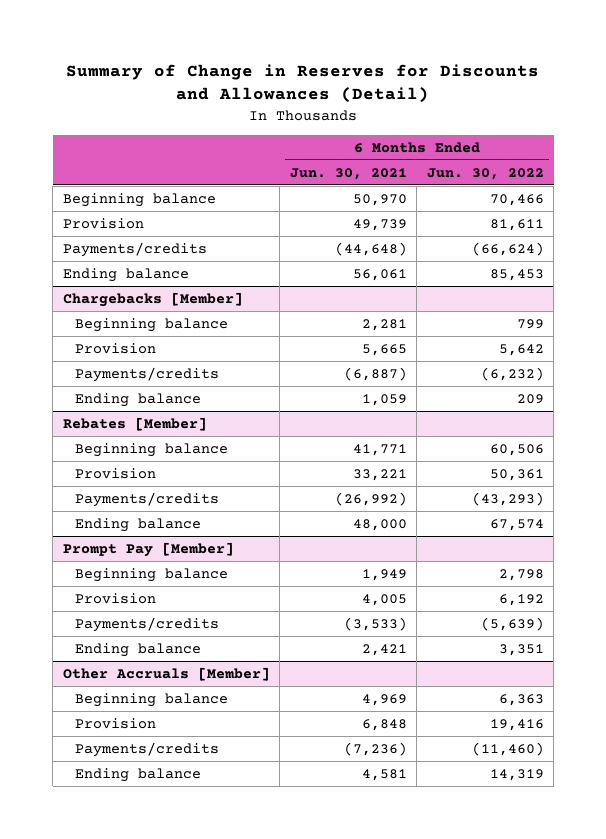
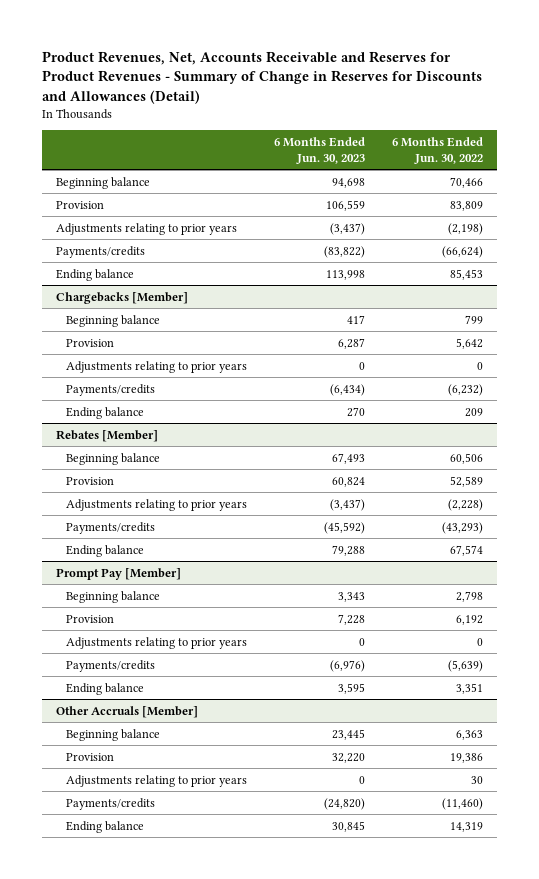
- Summary of Change in Reserves for Discounts and Allowances (Detail)
+ Product Revenues, Net, Accounts Receivable and Reserves for Product Revenues - Summary of Change in Reserves for Discounts and Allowances (Detail)
- | 6 Months Ended Jun. 30, 2021 | 6 Months Ended Jun. 30, 2022
+ | 6 Months Ended Jun. 30, 2023 | 6 Months Ended Jun. 30, 2022
- Provision | 49,739 | 81,611
+ Provision | 106,559 | 83,809
+ Adjustments relating to prior years | (3,437) | (2,198)
@ Chargebacks [Member]
+ Adjustments relating to prior years | 0 | 0
@ Rebates [Member]
- Provision | 33,221 | 50,361
+ Provision | 60,824 | 52,589
+ Adjustments relating to prior years | (3,437) | (2,228)
@ Prompt Pay [Member]
+ Adjustments relating to prior years | 0 | 0
@ Other Accruals [Member]
- Provision | 6,848 | 19,416
+ Provision | 32,220 | 19,386
+ Adjustments relating to prior years | 0 | 30

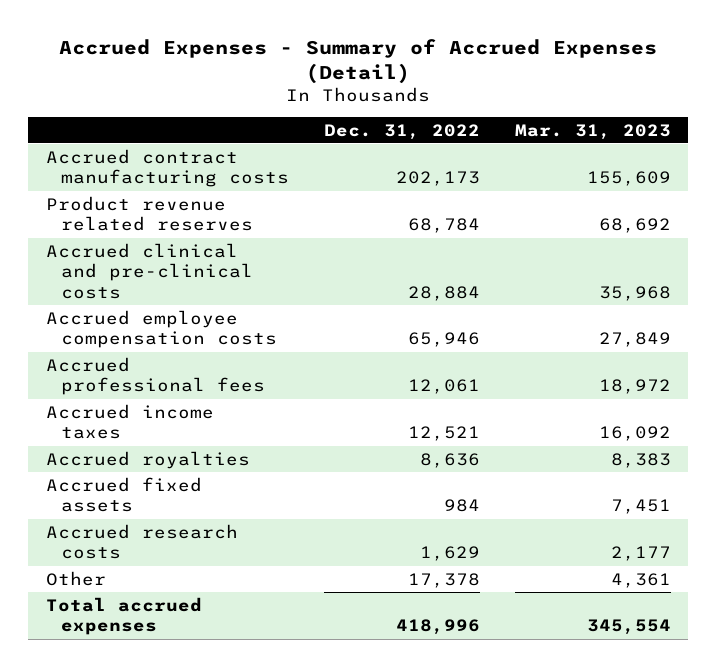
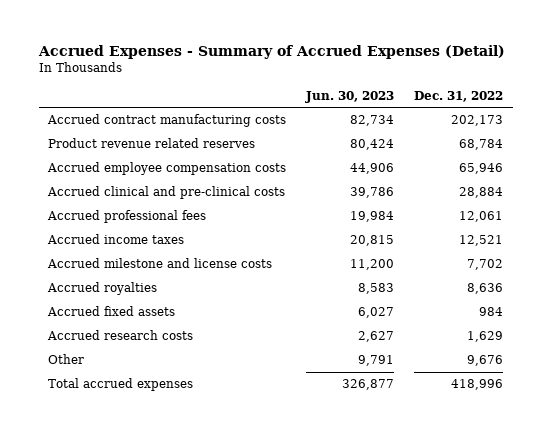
- | Dec. 31, 2022 | Mar. 31, 2023
+ | Jun. 30, 2023 | Dec. 31, 2022
moved down: Accrued clinical and pre-clinical costs | 39,786 | 28,884
+ Accrued milestone and license costs | 11,200 | 7,702
- Other | 17,378 | 4,361
+ Other | 9,791 | 9,676

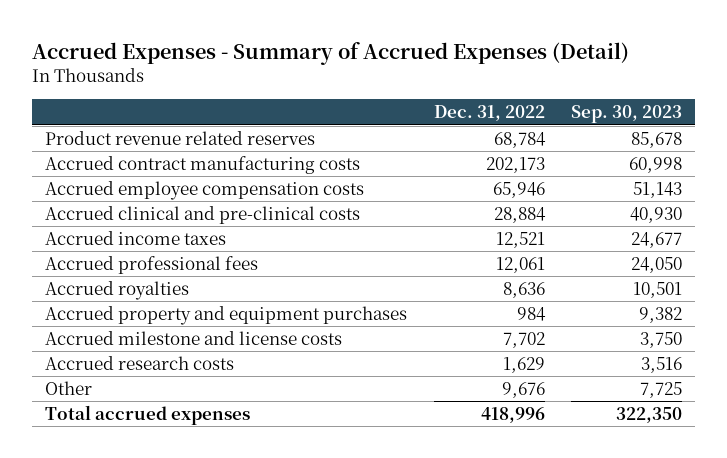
- | Jun. 30, 2023 | Dec. 31, 2022
+ | Dec. 31, 2022 | Sep. 30, 2023
moved down: Accrued contract manufacturing costs | 202,173 | 60,998
moved down: Accrued professional fees | 12,061 | 24,050
- Accrued fixed assets | 6,027 | 984
+ Accrued property and equipment purchases | 984 | 9,382
moved down: Accrued milestone and license costs | 7,702 | 3,750

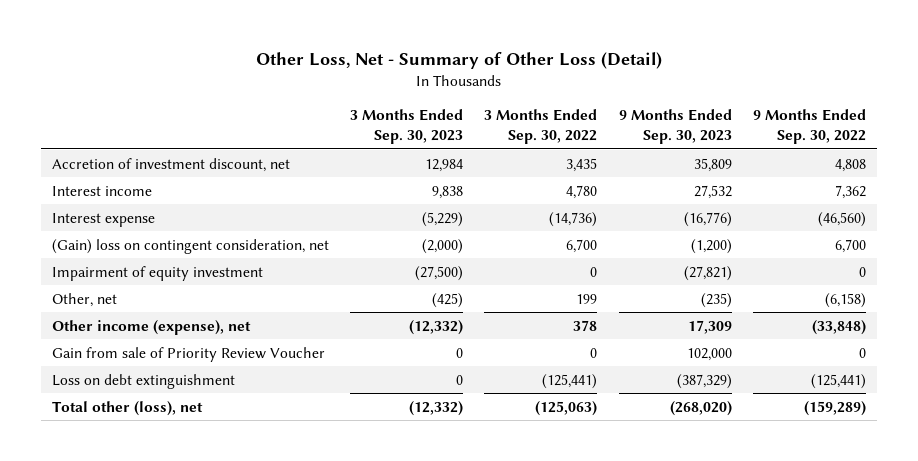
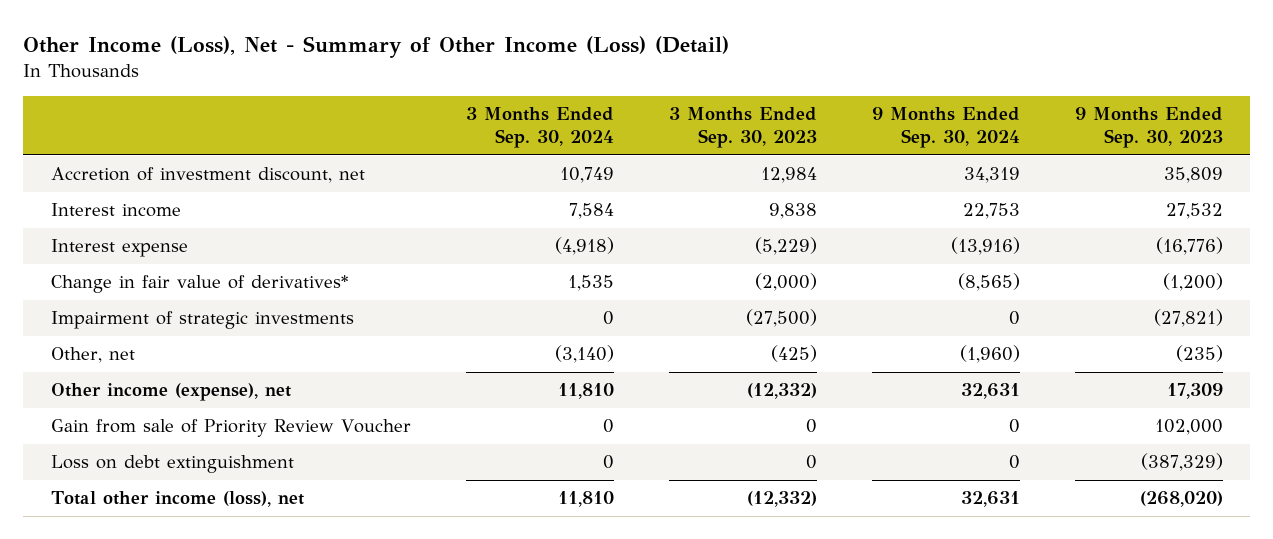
- Other Loss, Net - Summary of Other Loss (Detail)
+ Other Income (Loss), Net - Summary of Other Income (Loss) (Detail)
- | 3 Months Ended Sep. 30, 2023 | 3 Months Ended Sep. 30, 2022 | 9 Months Ended Sep. 30, 2023 | 9 Months Ended Sep. 30, 2022
+ | 3 Months Ended Sep. 30, 2024 | 3 Months Ended Sep. 30, 2023 | 9 Months Ended Sep. 30, 2024 | 9 Months Ended Sep. 30, 2023
- (Gain) loss on contingent consideration, net | (2,000) | 6,700 | (1,200) | 6,700
- Impairment of equity investment | (27,500) | 0 | (27,821) | 0
+ Change in fair value of derivatives* | 1,535 | (2,000) | (8,565) | (1,200)
+ Impairment of strategic investments | 0 | (27,500) | 0 | (27,821)
- Total other (loss), net | (12,332) | (125,063) | (268,020) | (159,289)
+ Total other income (loss), net | 11,810 | (12,332) | 32,631 | (268,020)

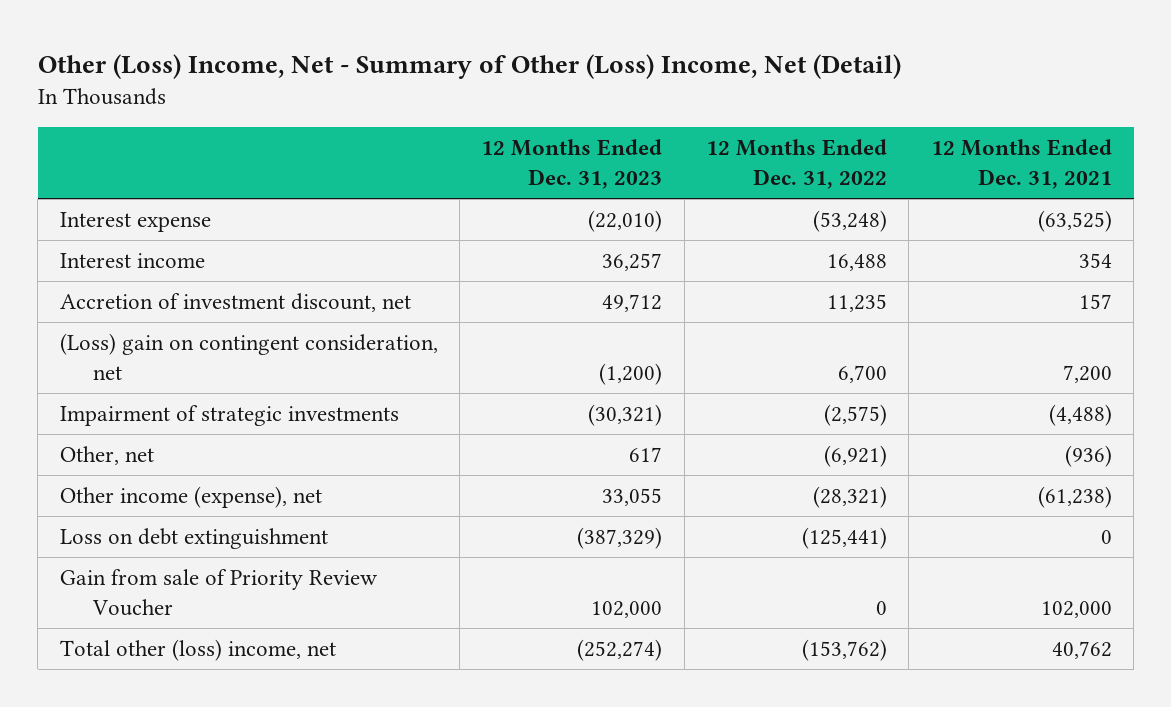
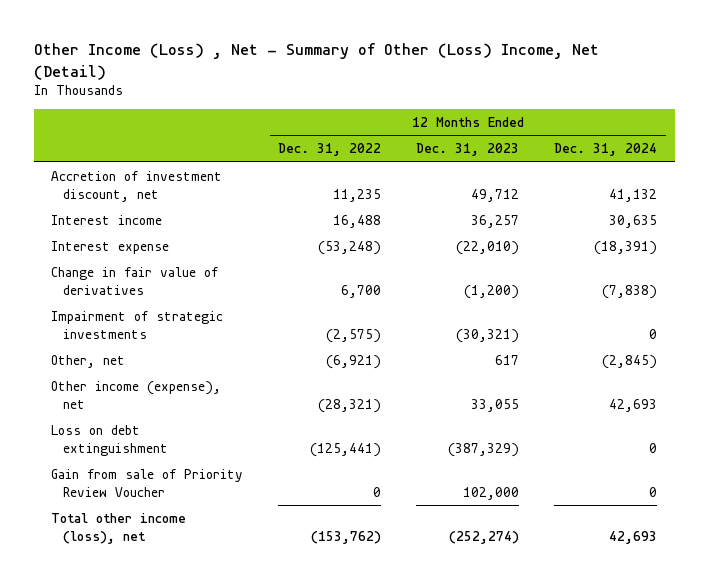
- Other (Loss) Income, Net - Summary of Other (Loss) Income, Net (Detail)
+ Other Income (Loss) , Net - Summary of Other (Loss) Income, Net (Detail)
- | 12 Months Ended Dec. 31, 2023 | 12 Months Ended Dec. 31, 2022 | 12 Months Ended Dec. 31, 2021
+ | 12 Months Ended Dec. 31, 2022 | 12 Months Ended Dec. 31, 2023 | 12 Months Ended Dec. 31, 2024
- (Loss) gain on contingent consideration, net | (1,200) | 6,700 | 7,200
moved down: Interest income | 16,488 | 36,257 | 30,635
moved down: Interest expense | (53,248) | (22,010) | (18,391)
+ Change in fair value of derivatives | 6,700 | (1,200) | (7,838)
- Total other (loss) income, net | (252,274) | (153,762) | 40,762
+ Total other income (loss), net | (153,762) | (252,274) | 42,693

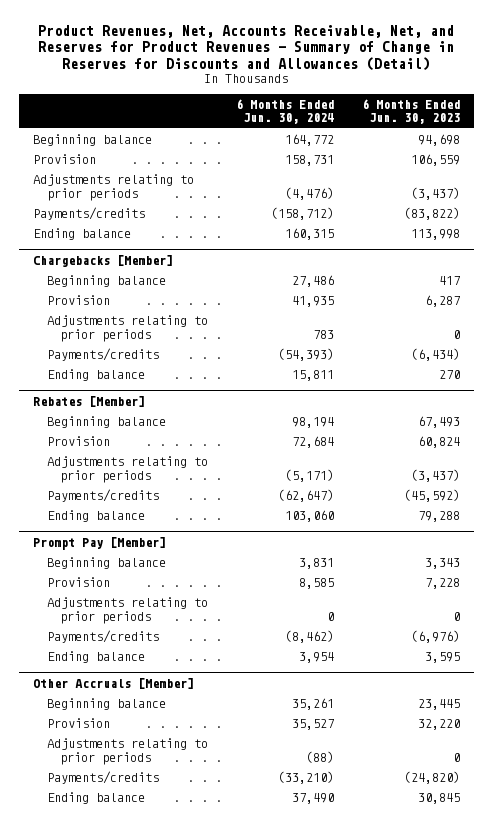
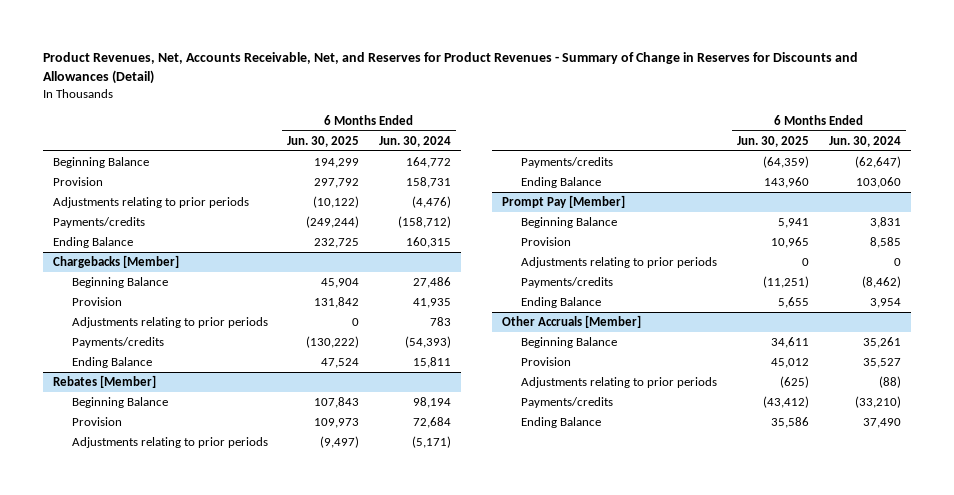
- | 6 Months Ended Jun. 30, 2024 | 6 Months Ended Jun. 30, 2023
+ | 6 Months Ended Jun. 30, 2025 | 6 Months Ended Jun. 30, 2024
- Beginning balance | 164,772 | 94,698
+ Beginning Balance | 194,299 | 164,772
- Ending balance | 160,315 | 113,998
+ Ending Balance | 232,725 | 160,315
@ Chargebacks [Member]
- Beginning balance | 27,486 | 417
+ Beginning Balance | 45,904 | 27,486
- Ending balance | 15,811 | 270
+ Ending Balance | 47,524 | 15,811
@ Rebates [Member]
- Beginning balance | 98,194 | 67,493
+ Beginning Balance | 107,843 | 98,194
- Ending balance | 103,060 | 79,288
+ Ending Balance | 143,960 | 103,060
@ Prompt Pay [Member]
- Beginning balance | 3,831 | 3,343
+ Beginning Balance | 5,941 | 3,831
- Ending balance | 3,954 | 3,595
+ Ending Balance | 5,655 | 3,954
@ Other Accruals [Member]
- Beginning balance | 35,261 | 23,445
+ Beginning Balance | 34,611 | 35,261
- Ending balance | 37,490 | 30,845
+ Ending Balance | 35,586 | 37,490

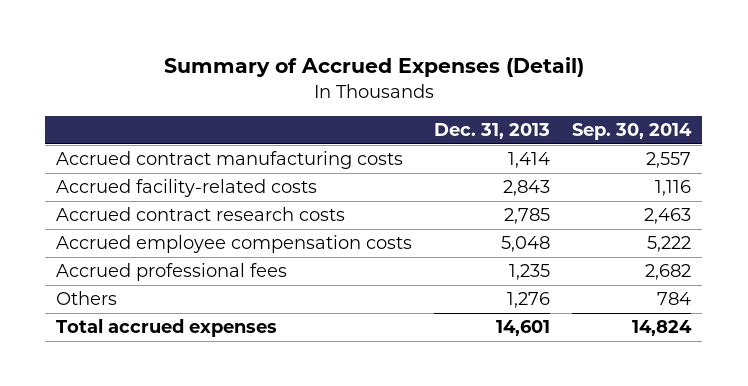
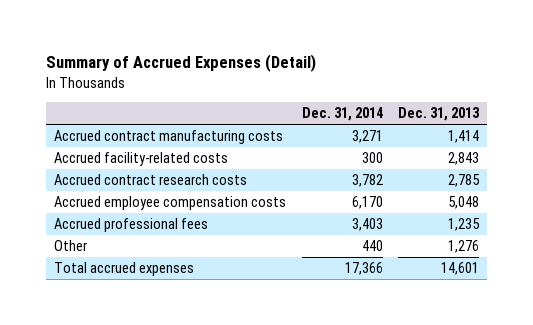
- | Dec. 31, 2013 | Sep. 30, 2014
+ | Dec. 31, 2014 | Dec. 31, 2013
- Others | 1,276 | 784
+ Other | 440 | 1,276

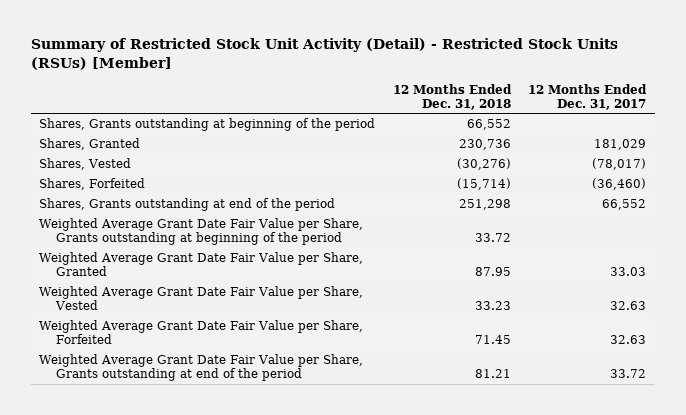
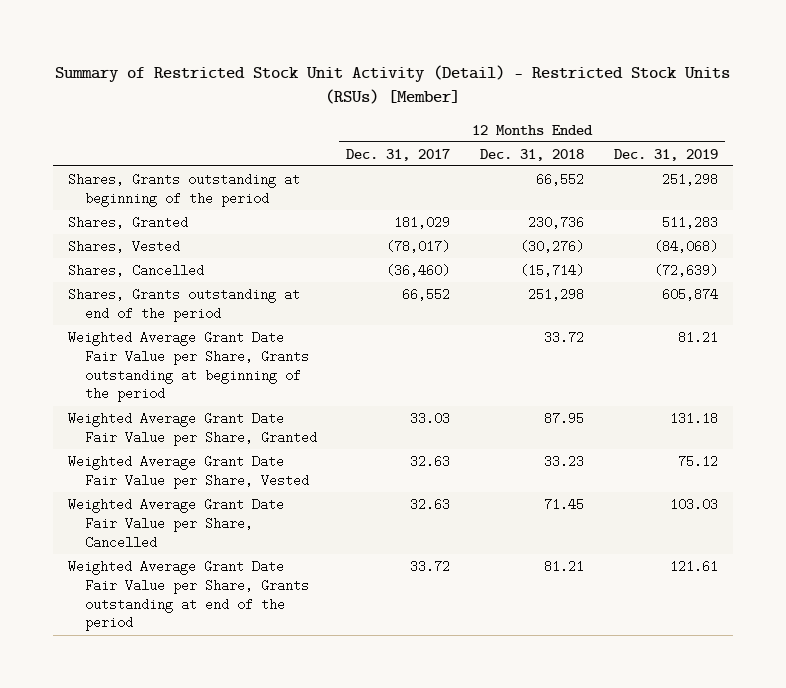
- | 12 Months Ended Dec. 31, 2018 | 12 Months Ended Dec. 31, 2017
+ | 12 Months Ended Dec. 31, 2017 | 12 Months Ended Dec. 31, 2018 | 12 Months Ended Dec. 31, 2019
- Shares, Forfeited | (15,714) | (36,460)
+ Shares, Cancelled | (36,460) | (15,714) | (72,639)
- Weighted Average Grant Date Fair Value per Share, Forfeited | 71.45 | 32.63
+ Weighted Average Grant Date Fair Value per Share, Cancelled | 32.63 | 71.45 | 103.03

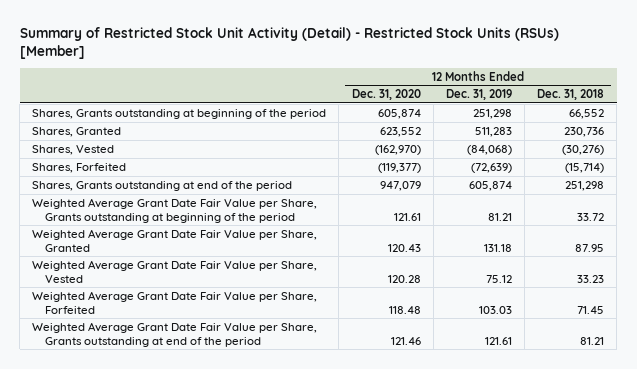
- | 12 Months Ended Dec. 31, 2017 | 12 Months Ended Dec. 31, 2018 | 12 Months Ended Dec. 31, 2019
+ | 12 Months Ended Dec. 31, 2020 | 12 Months Ended Dec. 31, 2019 | 12 Months Ended Dec. 31, 2018
- Shares, Cancelled | (36,460) | (15,714) | (72,639)
+ Shares, Forfeited | (119,377) | (72,639) | (15,714)
- Weighted Average Grant Date Fair Value per Share, Cancelled | 32.63 | 71.45 | 103.03
+ Weighted Average Grant Date Fair Value per Share, Forfeited | 118.48 | 103.03 | 71.45

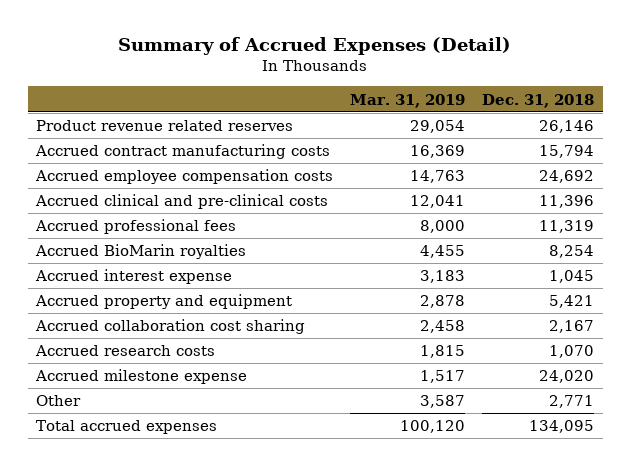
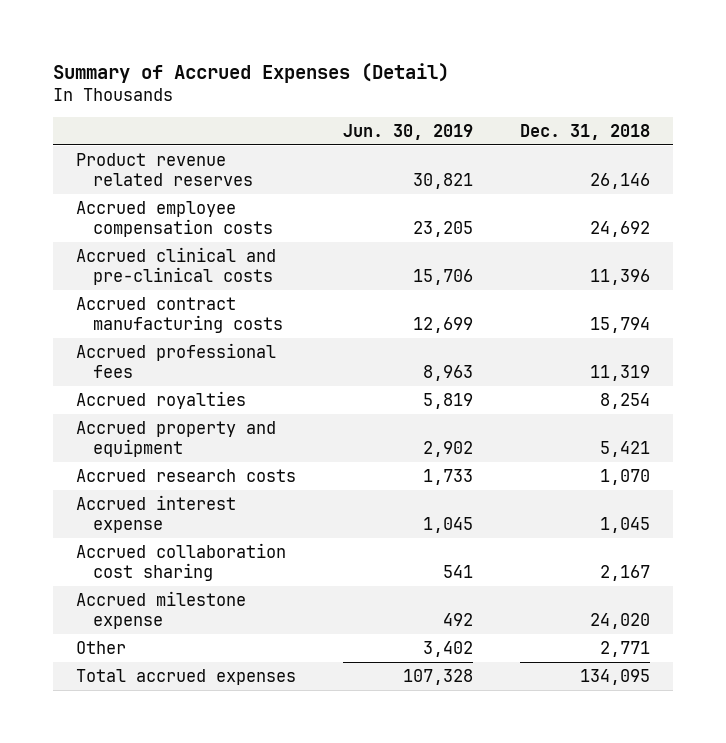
- | Mar. 31, 2019 | Dec. 31, 2018
+ | Jun. 30, 2019 | Dec. 31, 2018
moved down: Accrued contract manufacturing costs | 12,699 | 15,794
- Accrued BioMarin royalties | 4,455 | 8,254
+ Accrued royalties | 5,819 | 8,254
moved down: Accrued interest expense | 1,045 | 1,045
moved down: Accrued collaboration cost sharing | 541 | 2,167

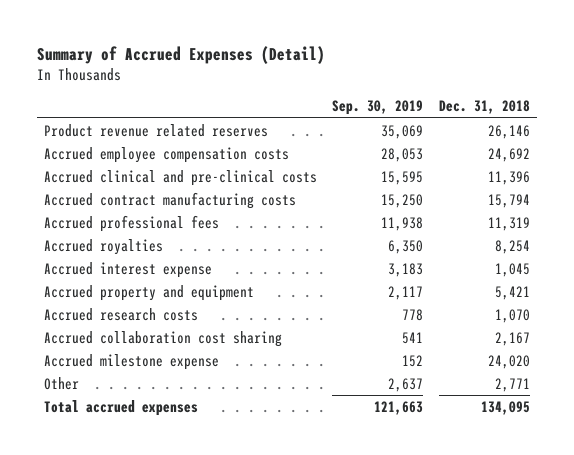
- | Jun. 30, 2019 | Dec. 31, 2018
+ | Sep. 30, 2019 | Dec. 31, 2018
moved up: Accrued interest expense | 3,183 | 1,045

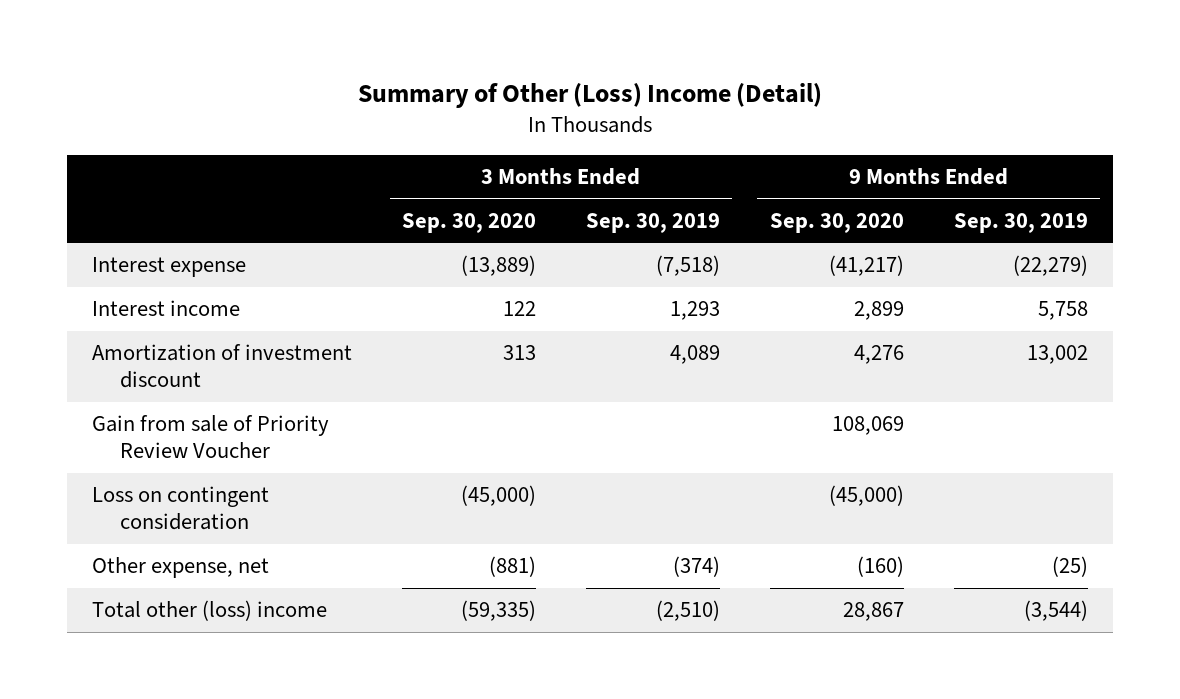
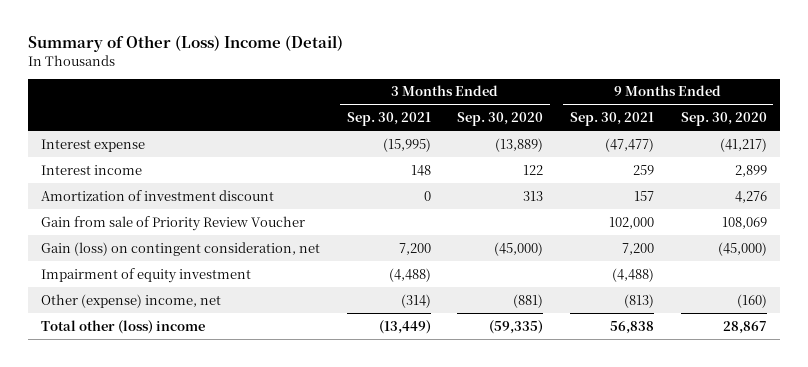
- | 3 Months Ended Sep. 30, 2020 | 3 Months Ended Sep. 30, 2019 | 9 Months Ended Sep. 30, 2020 | 9 Months Ended Sep. 30, 2019
+ | 3 Months Ended Sep. 30, 2021 | 3 Months Ended Sep. 30, 2020 | 9 Months Ended Sep. 30, 2021 | 9 Months Ended Sep. 30, 2020
- Loss on contingent consideration | (45,000) | | (45,000) |
- Other expense, net | (881) | (374) | (160) | (25)
+ Gain (loss) on contingent consideration, net | 7,200 | (45,000) | 7,200 | (45,000)
+ Impairment of equity investment | (4,488) | | (4,488) |
+ Other (expense) income, net | (314) | (881) | (813) | (160)

